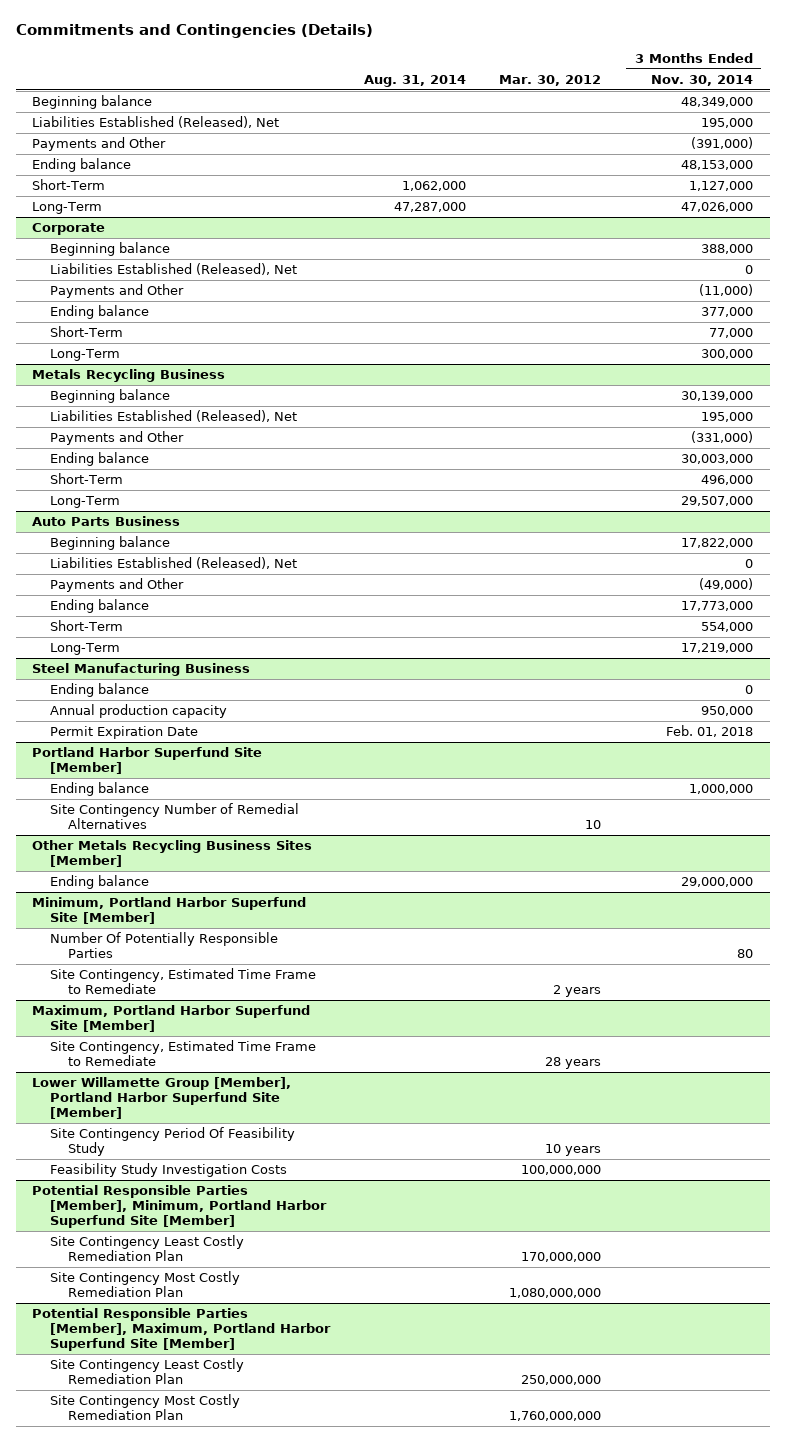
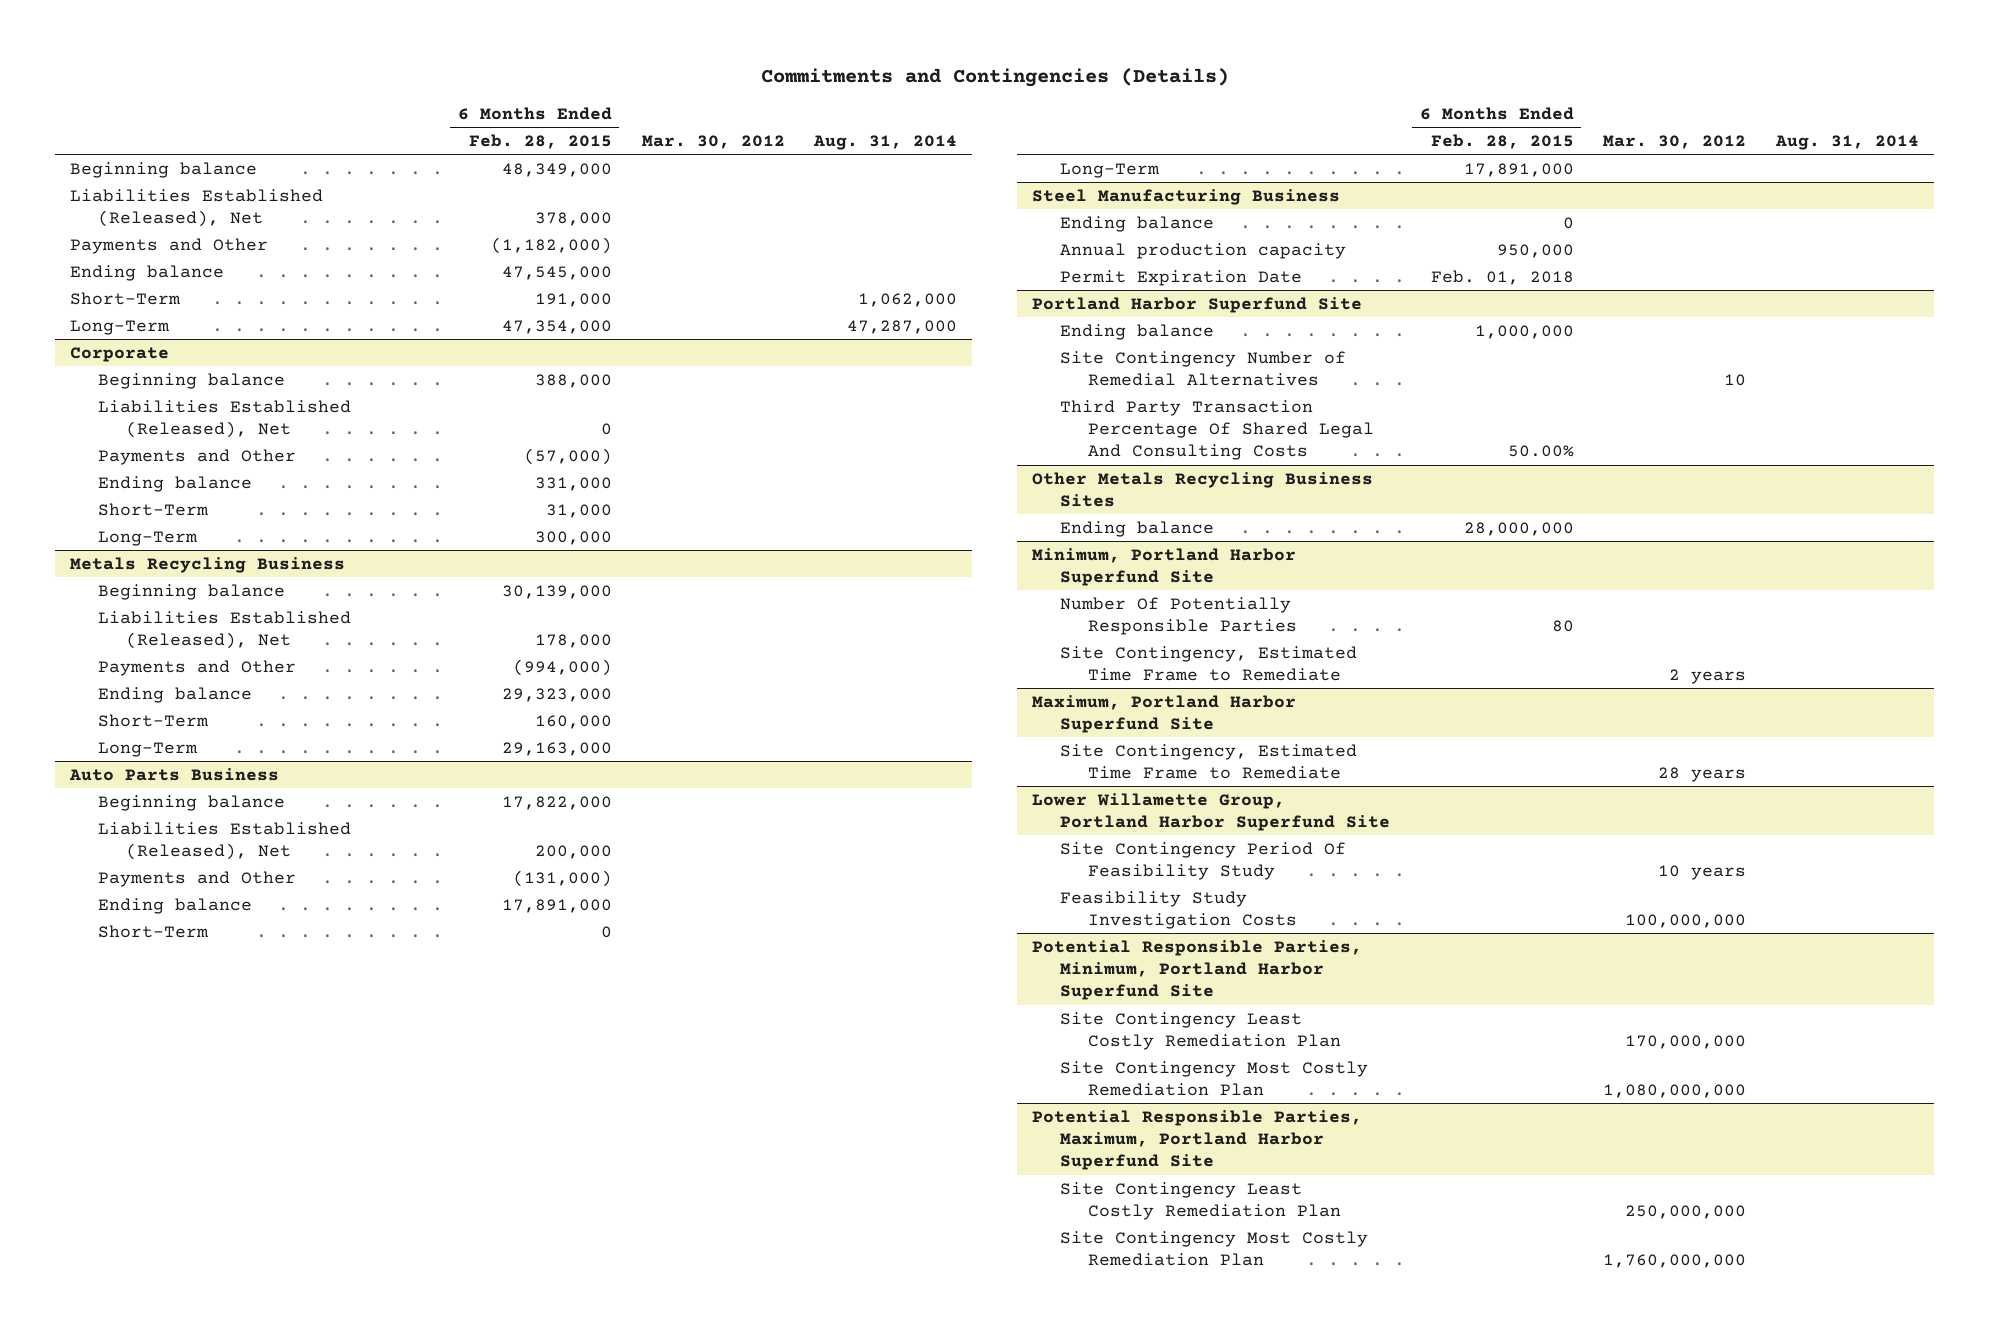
- | Aug. 31, 2014 | Mar. 30, 2012 | 3 Months Ended Nov. 30, 2014
+ | 6 Months Ended Feb. 28, 2015 | Mar. 30, 2012 | Aug. 31, 2014
- Portland Harbor Superfund Site [Member]
+ Portland Harbor Superfund Site
- Other Metals Recycling Business Sites [Member]
+ Third Party Transaction Percentage Of Shared Legal And Consulting Costs | 50.00% | |
+ Other Metals Recycling Business Sites
- Minimum, Portland Harbor Superfund Site [Member]
+ Minimum, Portland Harbor Superfund Site
- Maximum, Portland Harbor Superfund Site [Member]
+ Maximum, Portland Harbor Superfund Site
- Lower Willamette Group [Member], Portland Harbor Superfund Site [Member]
+ Lower Willamette Group, Portland Harbor Superfund Site
- Potential Responsible Parties [Member], Minimum, Portland Harbor Superfund Site [Member]
+ Potential Responsible Parties, Minimum, Portland Harbor Superfund Site
- Potential Responsible Parties [Member], Maximum, Portland Harbor Superfund Site [Member]
+ Potential Responsible Parties, Maximum, Portland Harbor Superfund Site

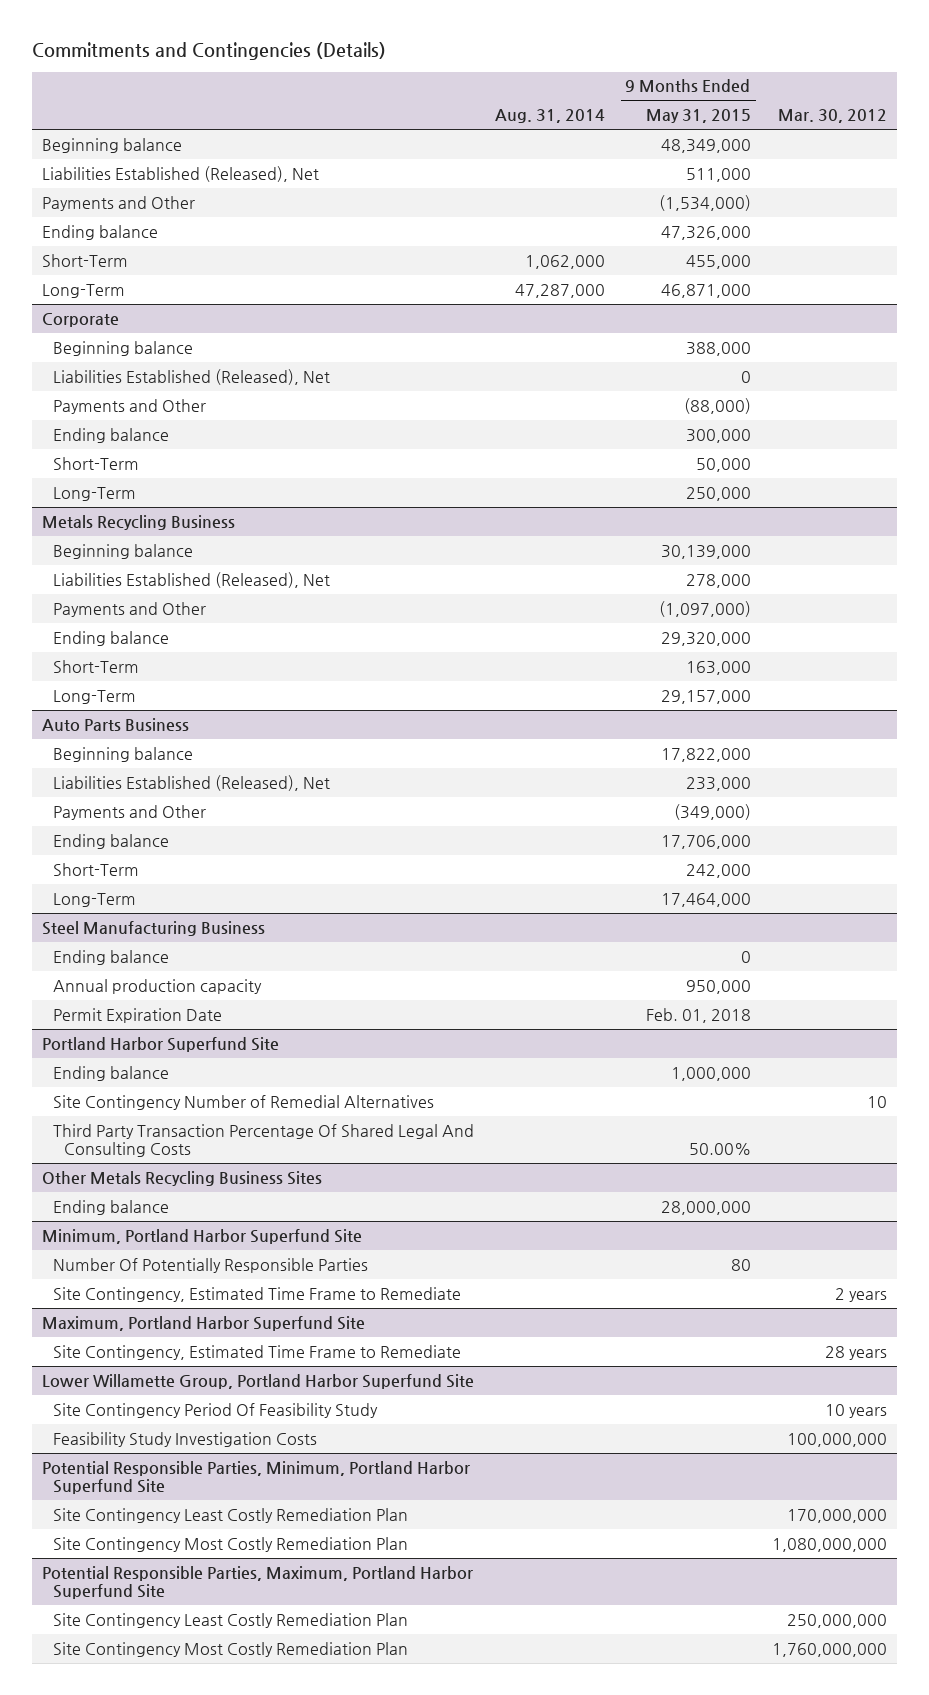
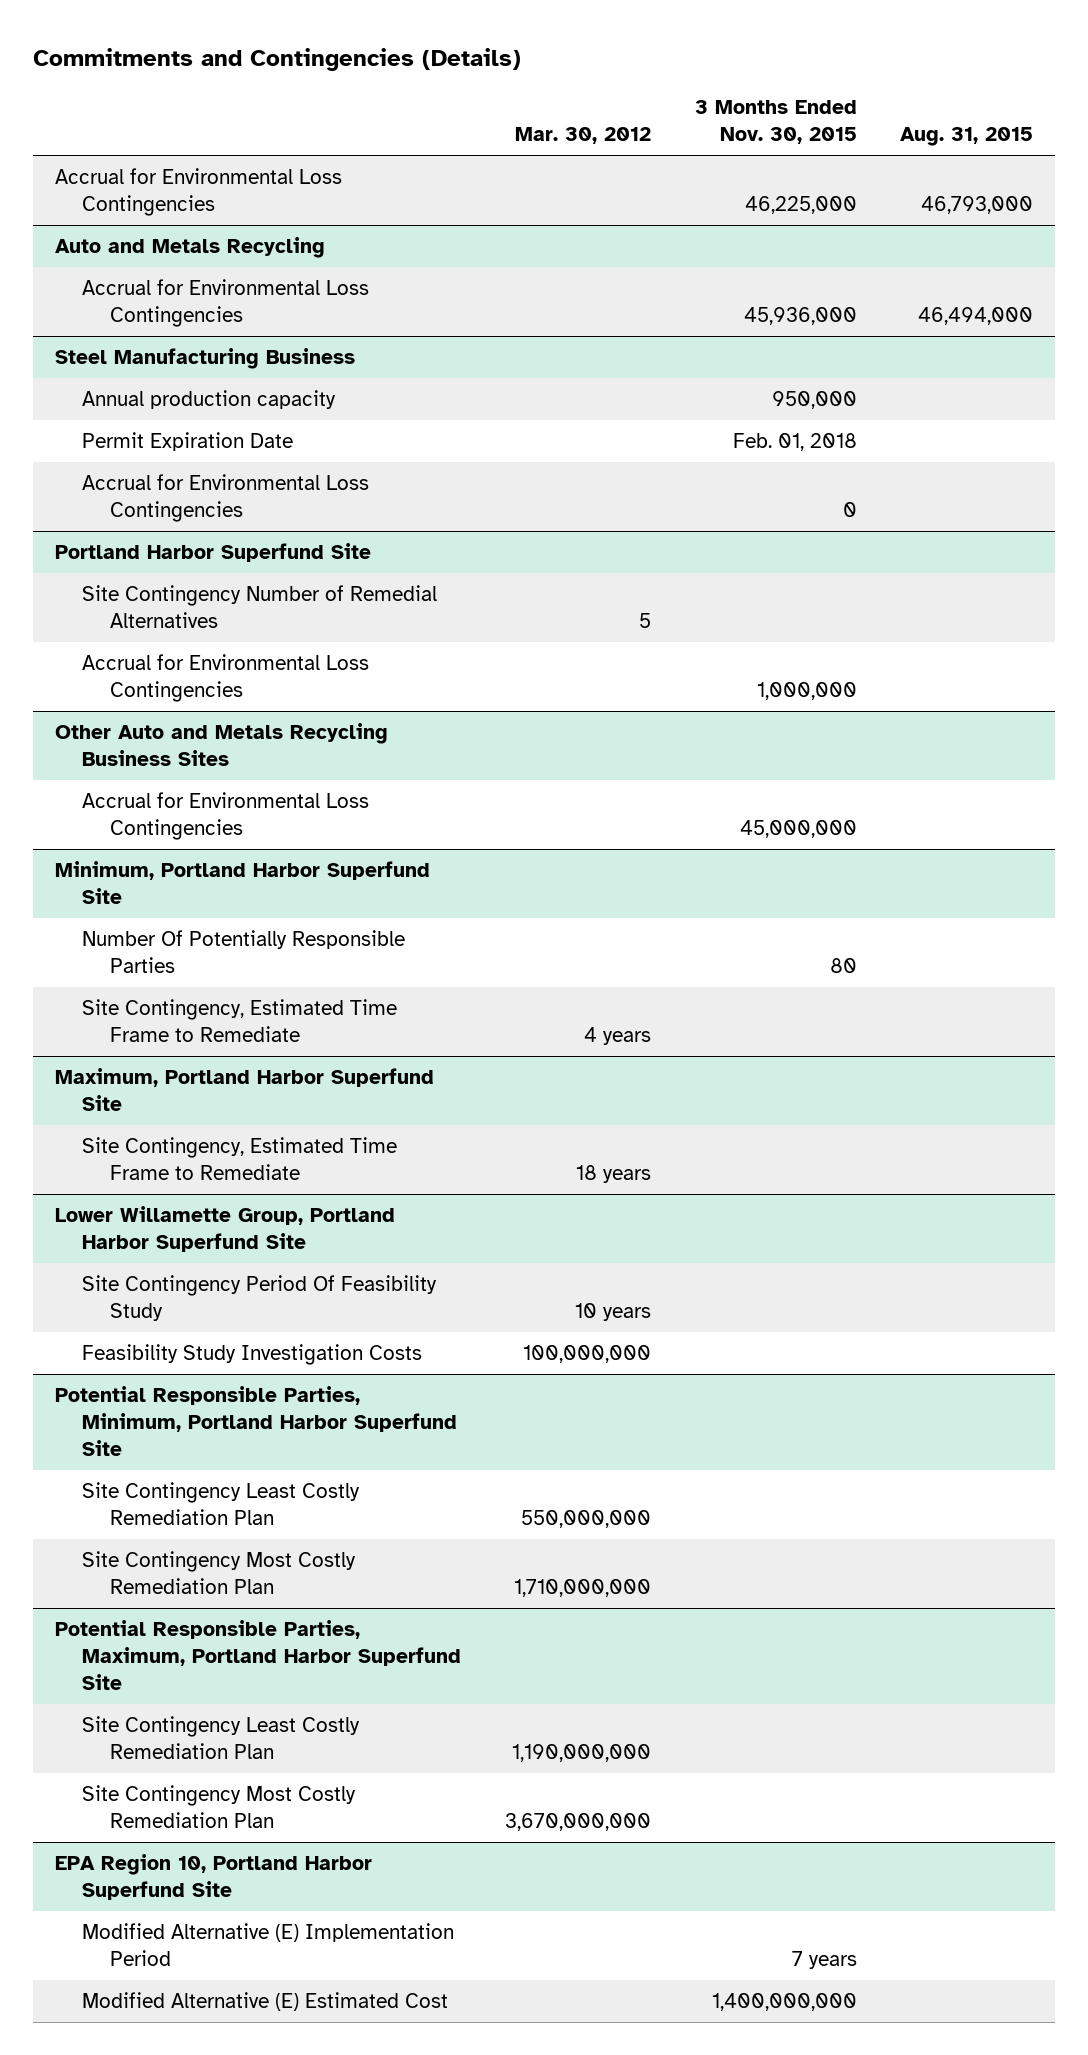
- | Aug. 31, 2014 | 9 Months Ended May 31, 2015 | Mar. 30, 2012
+ | Mar. 30, 2012 | 3 Months Ended Nov. 30, 2015 | Aug. 31, 2015
- Beginning balance | | 48,349,000 |
- Liabilities Established (Released), Net | | 511,000 |
- Payments and Other | | (1,534,000) |
- Ending balance | | 47,326,000 |
- Short-Term | 1,062,000 | 455,000 |
- Long-Term | 47,287,000 | 46,871,000 |
- Corporate
- Beginning balance | | 388,000 |
- Liabilities Established (Released), Net | | 0 |
- Payments and Other | | (88,000) |
- Ending balance | | 300,000 |
- Short-Term | | 50,000 |
- Long-Term | | 250,000 |
- Metals Recycling Business
- Beginning balance | | 30,139,000 |
- Liabilities Established (Released), Net | | 278,000 |
- Payments and Other | | (1,097,000) |
- Ending balance | | 29,320,000 |
- Short-Term | | 163,000 |
- Long-Term | | 29,157,000 |
- Auto Parts Business
- Beginning balance | | 17,822,000 |
- Liabilities Established (Released), Net | | 233,000 |
- Payments and Other | | (349,000) |
- Ending balance | | 17,706,000 |
- Short-Term | | 242,000 |
- Long-Term | | 17,464,000 |
+ Accrual for Environmental Loss Contingencies | | 46,225,000 | 46,793,000
+ Auto and Metals Recycling
+ Accrual for Environmental Loss Contingencies | | 45,936,000 | 46,494,000
@ Steel Manufacturing Business
- Ending balance | | 0 |
+ Accrual for Environmental Loss Contingencies | | 0 |
@ Portland Harbor Superfund Site
- Ending balance | | 1,000,000 |
- Site Contingency Number of Remedial Alternatives | | | 10
- Third Party Transaction Percentage Of Shared Legal And Consulting Costs | | 50.00% |
- Other Metals Recycling Business Sites
- Ending balance | | 28,000,000 |
@ Portland Harbor Superfund Site
+ Site Contingency Number of Remedial Alternatives | 5 | |
+ Accrual for Environmental Loss Contingencies | | 1,000,000 |
+ Other Auto and Metals Recycling Business Sites
+ Accrual for Environmental Loss Contingencies | | 45,000,000 |
@ Minimum, Portland Harbor Superfund Site
- Site Contingency, Estimated Time Frame to Remediate | | | 2 years
+ Site Contingency, Estimated Time Frame to Remediate | 4 years | |
@ Maximum, Portland Harbor Superfund Site
- Site Contingency, Estimated Time Frame to Remediate | | | 28 years
+ Site Contingency, Estimated Time Frame to Remediate | 18 years | |
@ Potential Responsible Parties, Minimum, Portland Harbor Superfund Site
- Site Contingency Least Costly Remediation Plan | | | 170,000,000
- Site Contingency Most Costly Remediation Plan | | | 1,080,000,000
+ Site Contingency Least Costly Remediation Plan | 550,000,000 | |
+ Site Contingency Most Costly Remediation Plan | 1,710,000,000 | |
@ Potential Responsible Parties, Maximum, Portland Harbor Superfund Site
- Site Contingency Least Costly Remediation Plan | | | 250,000,000
- Site Contingency Most Costly Remediation Plan | | | 1,760,000,000
+ Site Contingency Least Costly Remediation Plan | 1,190,000,000 | |
+ Site Contingency Most Costly Remediation Plan | 3,670,000,000 | |
+ EPA Region 10, Portland Harbor Superfund Site
+ Modified Alternative (E) Implementation Period | | 7 years |
+ Modified Alternative (E) Estimated Cost | | 1,400,000,000 |

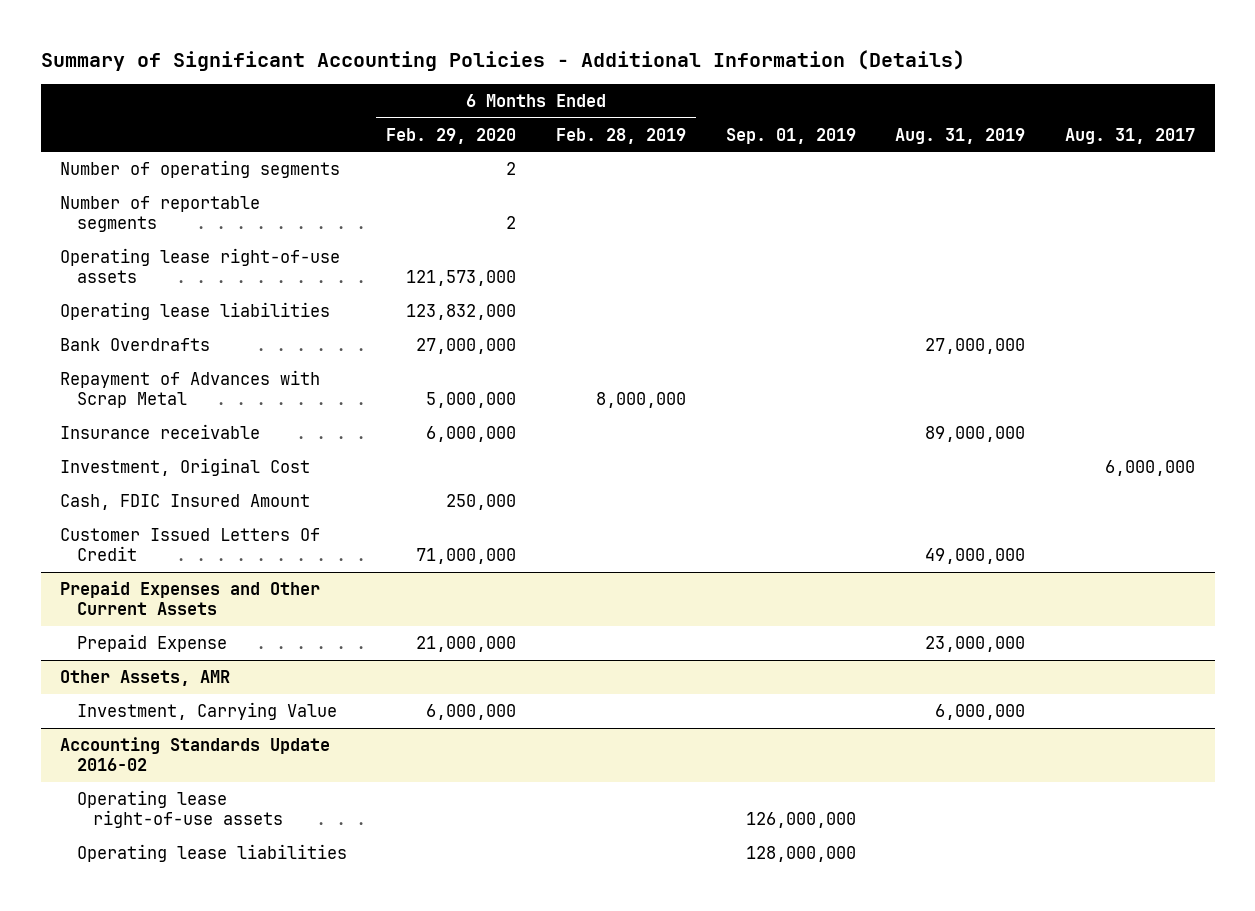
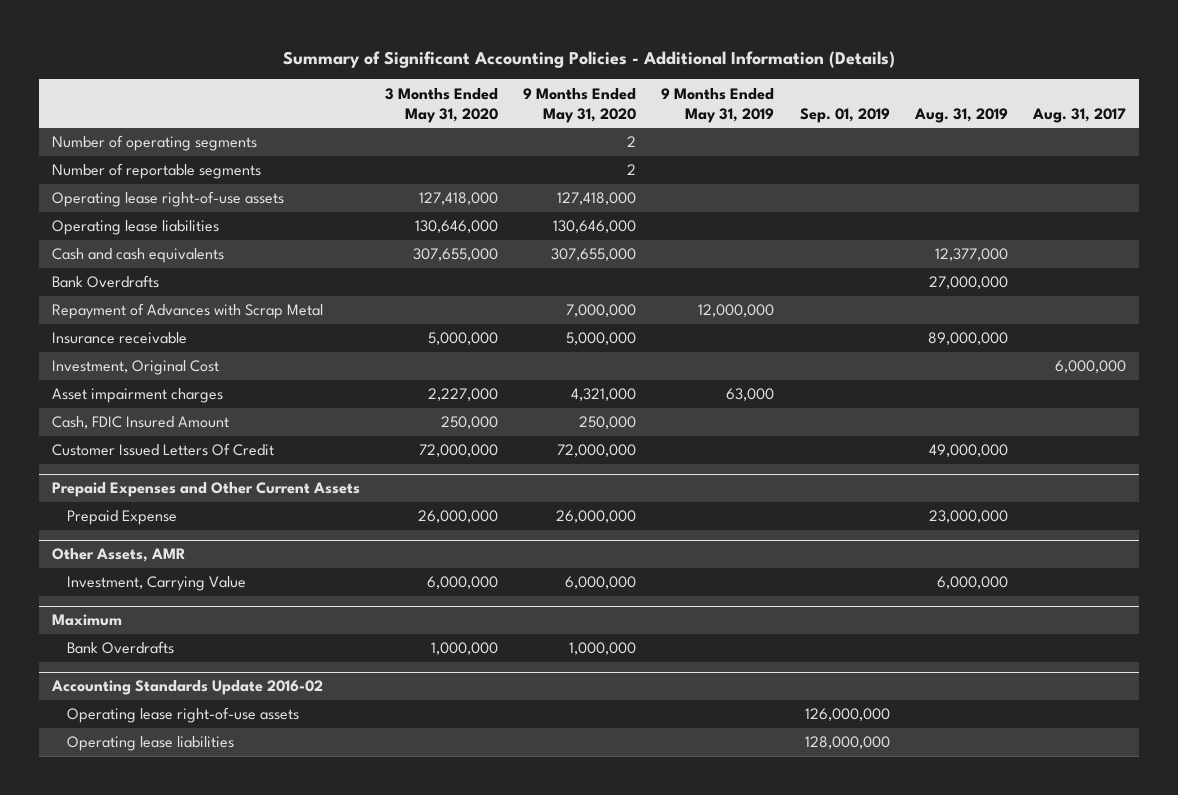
- | 6 Months Ended Feb. 29, 2020 | 6 Months Ended Feb. 28, 2019 | Sep. 01, 2019 | Aug. 31, 2019 | Aug. 31, 2017
+ | 3 Months Ended May 31, 2020 | 9 Months Ended May 31, 2020 | 9 Months Ended May 31, 2019 | Sep. 01, 2019 | Aug. 31, 2019 | Aug. 31, 2017
+ Cash and cash equivalents | 307,655,000 | 307,655,000 | | | 12,377,000 |
+ Asset impairment charges | 2,227,000 | 4,321,000 | 63,000 | | |
+ Maximum
+ Bank Overdrafts | 1,000,000 | 1,000,000 | | | |

